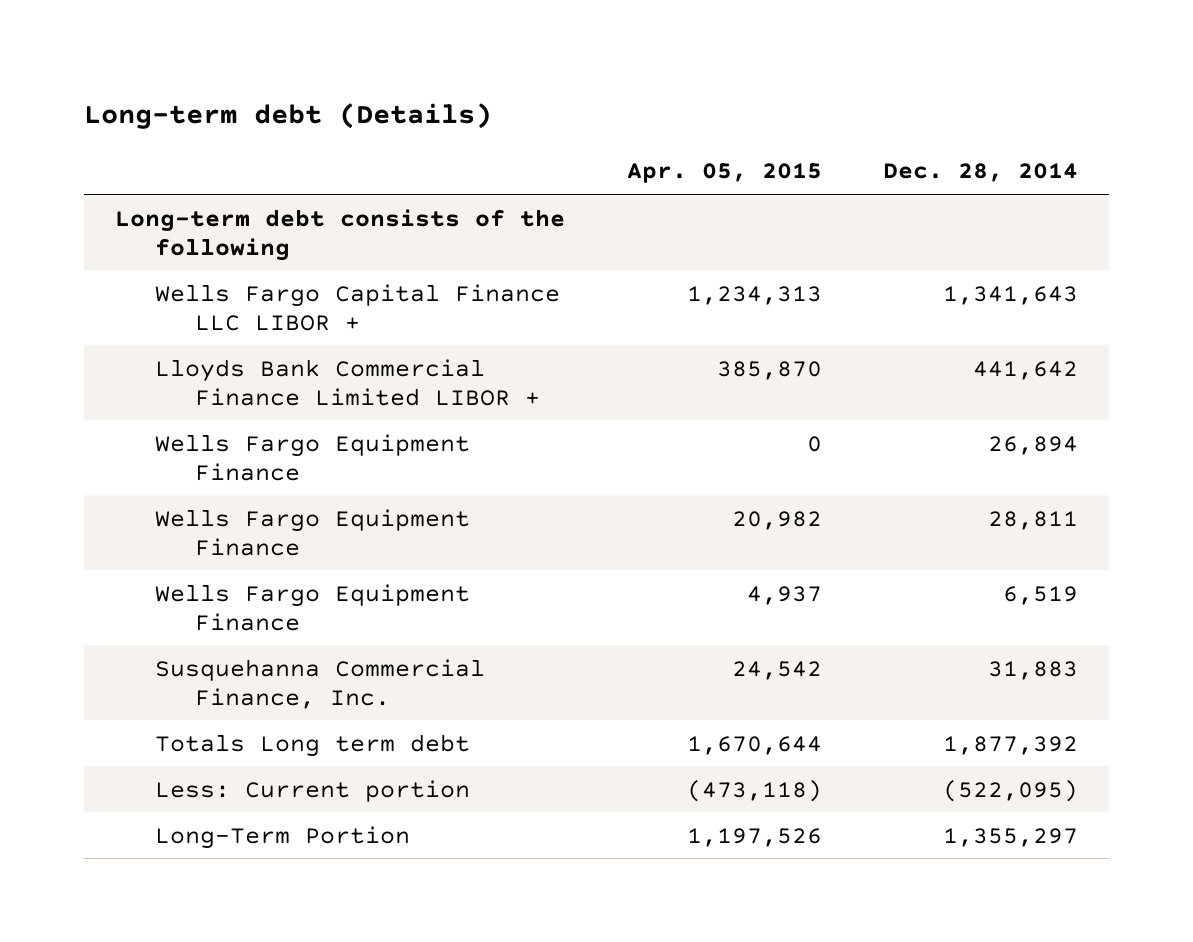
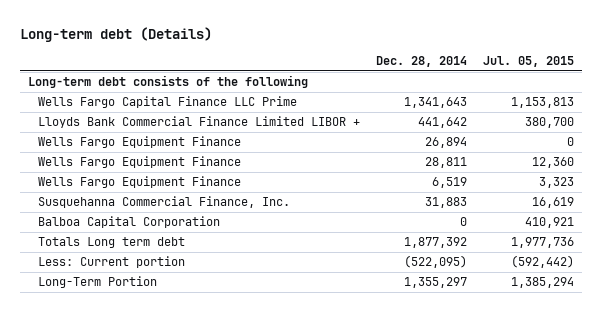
- | Apr. 05, 2015 | Dec. 28, 2014
+ | Dec. 28, 2014 | Jul. 05, 2015
- Wells Fargo Capital Finance LLC LIBOR + | 1,234,313 | 1,341,643
+ Wells Fargo Capital Finance LLC Prime | 1,341,643 | 1,153,813
+ Balboa Capital Corporation | 0 | 410,921

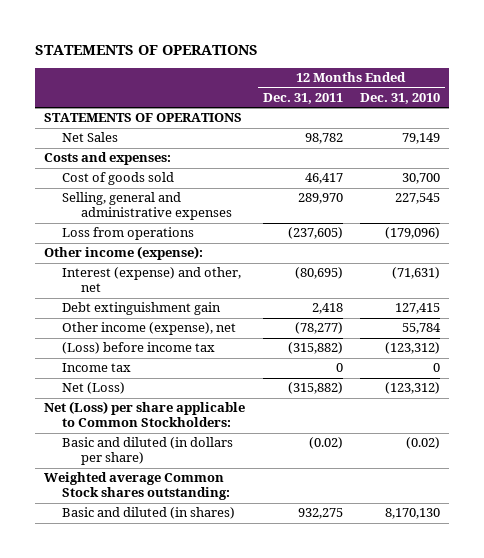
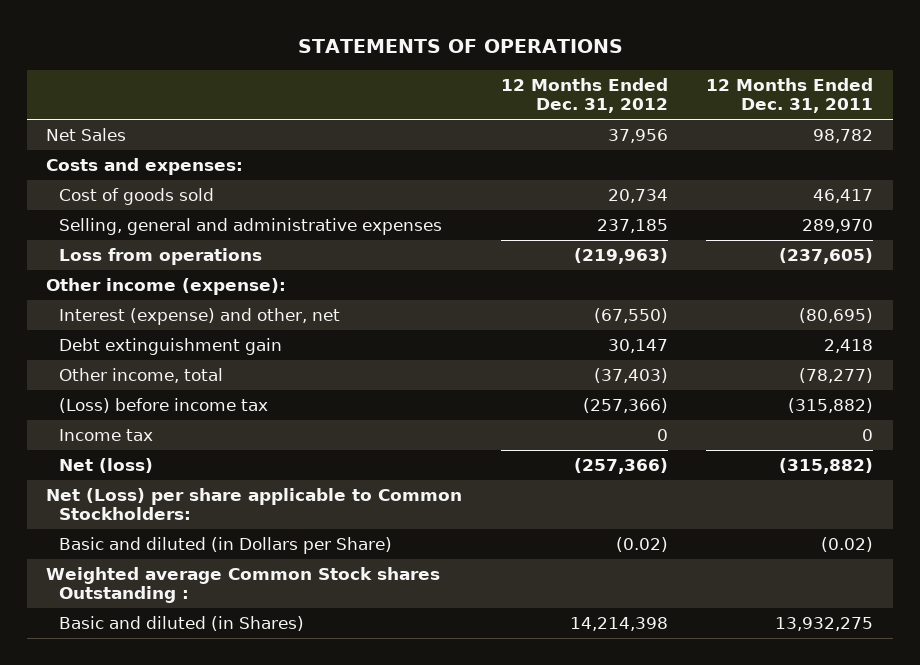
- | 12 Months Ended Dec. 31, 2011 | 12 Months Ended Dec. 31, 2010
+ | 12 Months Ended Dec. 31, 2012 | 12 Months Ended Dec. 31, 2011
- STATEMENTS OF OPERATIONS
- Other income (expense), net | (78,277) | 55,784
+ Other income, total | (37,403) | (78,277)
- Net (Loss) | (315,882) | (123,312)
+ Net (loss) | (257,366) | (315,882)
- Basic and diluted (in dollars per share) | (0.02) | (0.02)
- Weighted average Common Stock shares outstanding:
- Basic and diluted (in shares) | 932,275 | 8,170,130
+ Basic and diluted (in Dollars per Share) | (0.02) | (0.02)
+ Weighted average Common Stock shares Outstanding :
+ Basic and diluted (in Shares) | 14,214,398 | 13,932,275

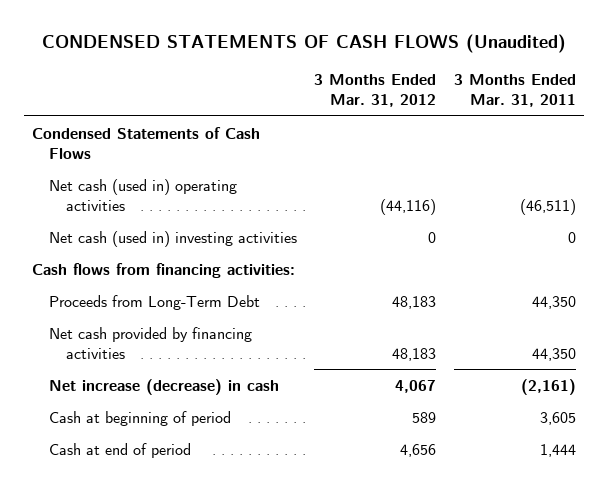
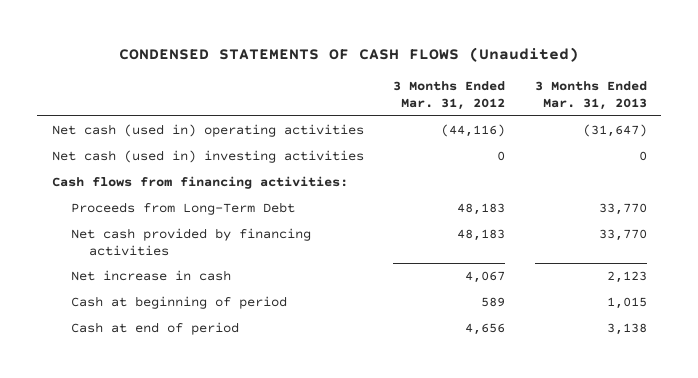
- | 3 Months Ended Mar. 31, 2012 | 3 Months Ended Mar. 31, 2011
+ | 3 Months Ended Mar. 31, 2012 | 3 Months Ended Mar. 31, 2013
- Condensed Statements of Cash Flows
- Net increase (decrease) in cash | 4,067 | (2,161)
+ Net increase in cash | 4,067 | 2,123

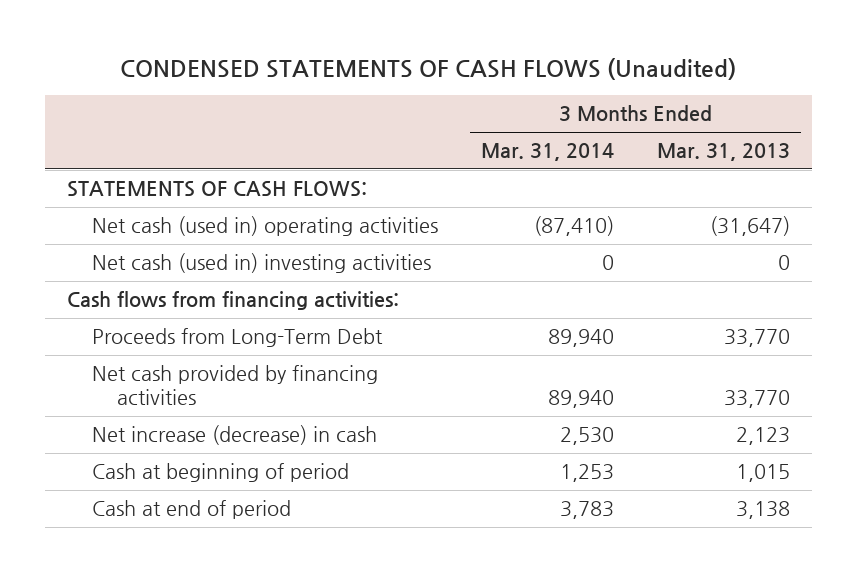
- | 3 Months Ended Mar. 31, 2012 | 3 Months Ended Mar. 31, 2013
+ | 3 Months Ended Mar. 31, 2014 | 3 Months Ended Mar. 31, 2013
+ STATEMENTS OF CASH FLOWS:
- Net increase in cash | 4,067 | 2,123
+ Net increase (decrease) in cash | 2,530 | 2,123

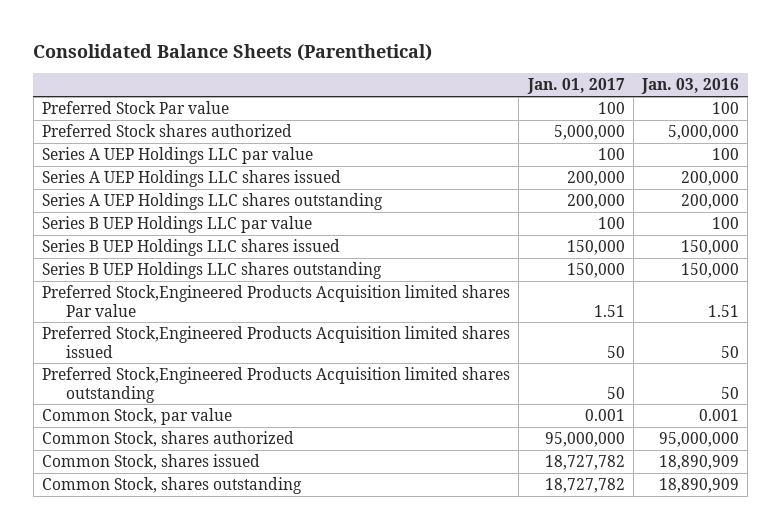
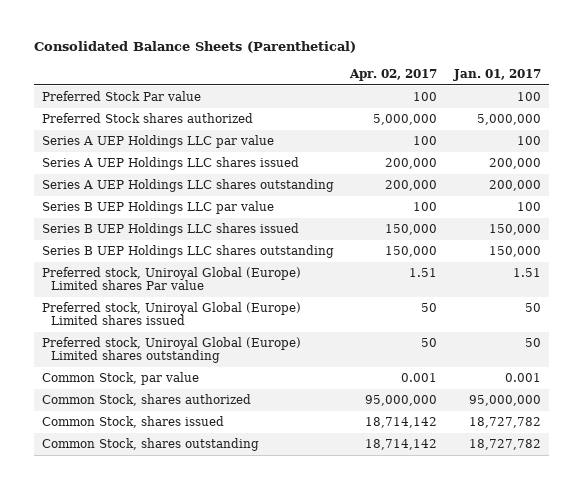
- | Jan. 01, 2017 | Jan. 03, 2016
+ | Apr. 02, 2017 | Jan. 01, 2017
- Preferred Stock,Engineered Products Acquisition limited shares Par value | 1.51 | 1.51
- Preferred Stock,Engineered Products Acquisition limited shares issued | 50 | 50
- Preferred Stock,Engineered Products Acquisition limited shares outstanding | 50 | 50
+ Preferred stock, Uniroyal Global (Europe) Limited shares Par value | 1.51 | 1.51
+ Preferred stock, Uniroyal Global (Europe) Limited shares issued | 50 | 50
+ Preferred stock, Uniroyal Global (Europe) Limited shares outstanding | 50 | 50

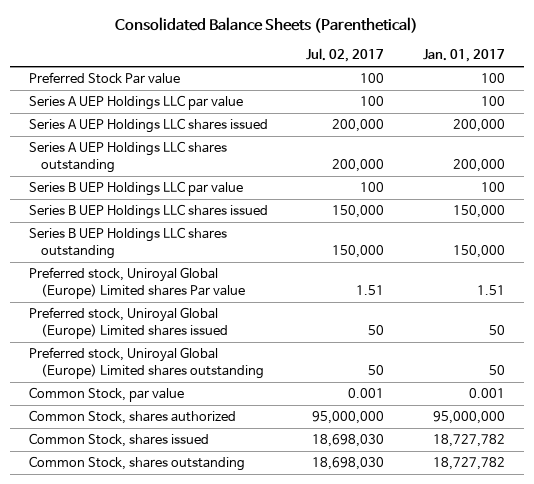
- | Apr. 02, 2017 | Jan. 01, 2017
+ | Jul. 02, 2017 | Jan. 01, 2017
- Preferred Stock shares authorized | 5,000,000 | 5,000,000

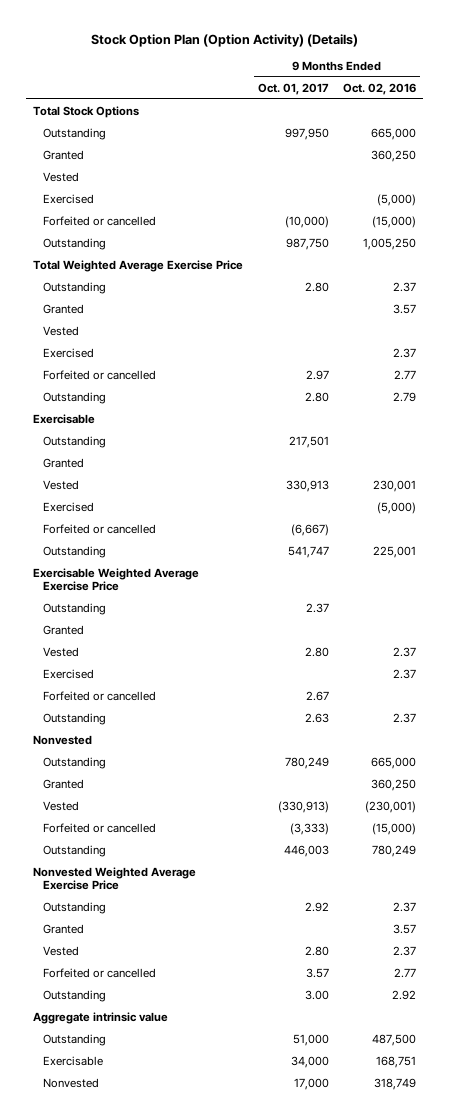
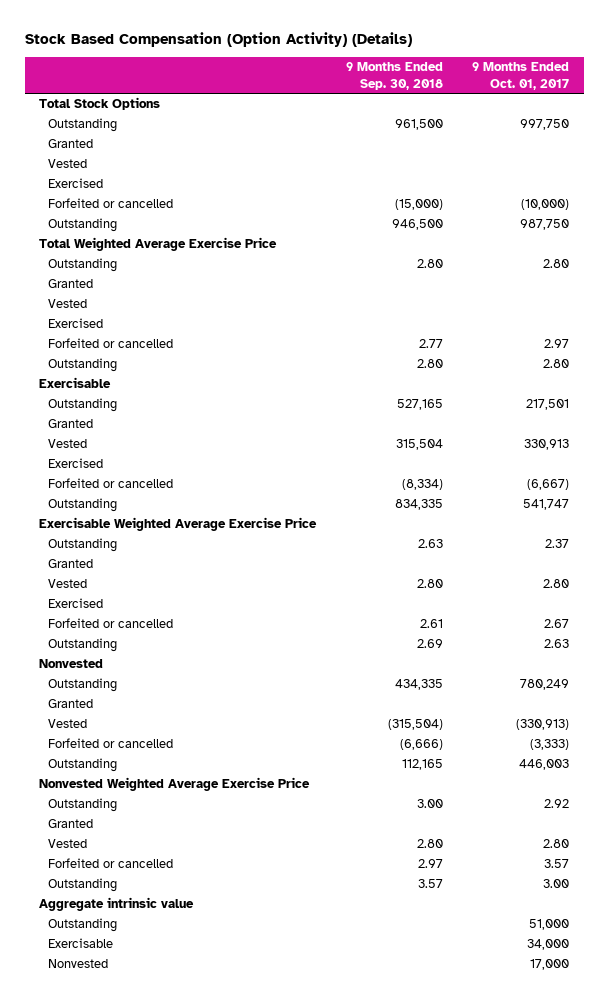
- Stock Option Plan (Option Activity) (Details)
+ Stock Based Compensation (Option Activity) (Details)
- | 9 Months Ended Oct. 01, 2017 | 9 Months Ended Oct. 02, 2016
+ | 9 Months Ended Sep. 30, 2018 | 9 Months Ended Oct. 01, 2017
- Outstanding | 997,950 | 665,000
+ Outstanding | 961,500 | 997,750

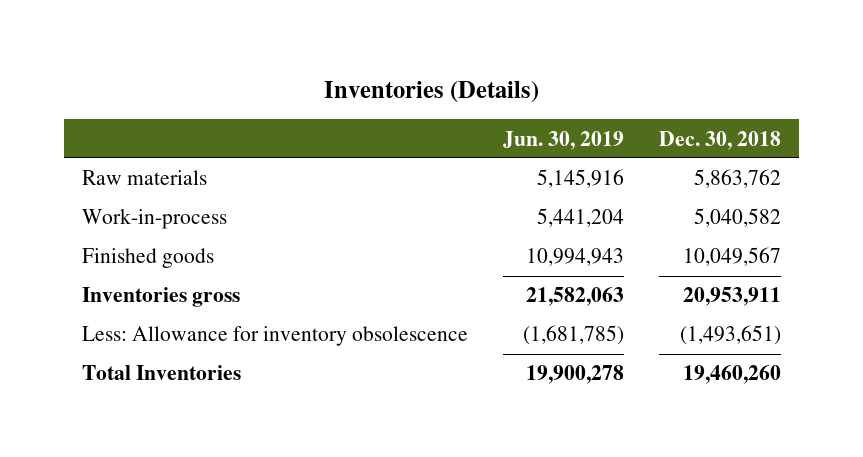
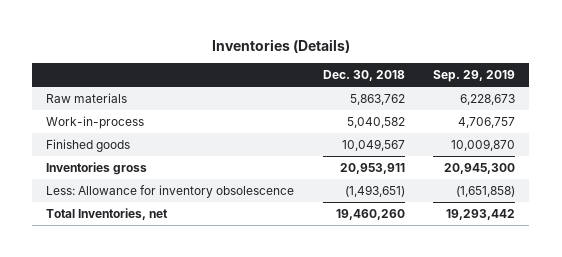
- | Jun. 30, 2019 | Dec. 30, 2018
+ | Dec. 30, 2018 | Sep. 29, 2019
- Total Inventories | 19,900,278 | 19,460,260
+ Total Inventories, net | 19,460,260 | 19,293,442

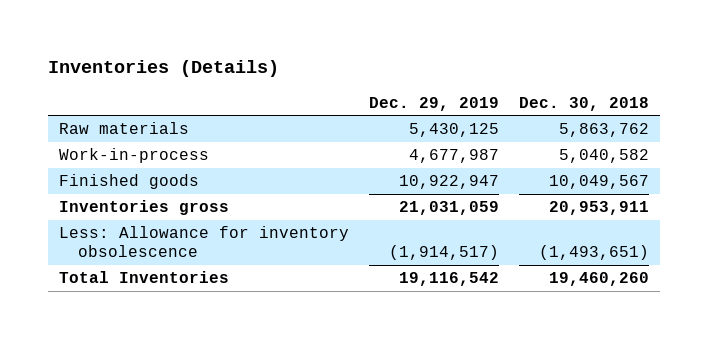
- | Dec. 30, 2018 | Sep. 29, 2019
+ | Dec. 29, 2019 | Dec. 30, 2018
- Total Inventories, net | 19,460,260 | 19,293,442
+ Total Inventories | 19,116,542 | 19,460,260

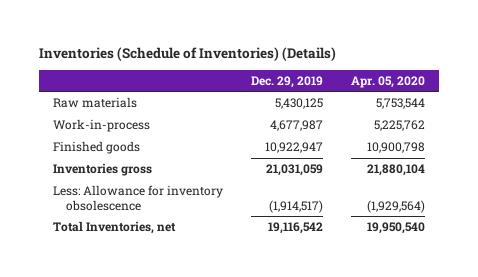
- Inventories (Details)
+ Inventories (Schedule of Inventories) (Details)
- | Dec. 29, 2019 | Dec. 30, 2018
+ | Dec. 29, 2019 | Apr. 05, 2020
- Total Inventories | 19,116,542 | 19,460,260
+ Total Inventories, net | 19,116,542 | 19,950,540

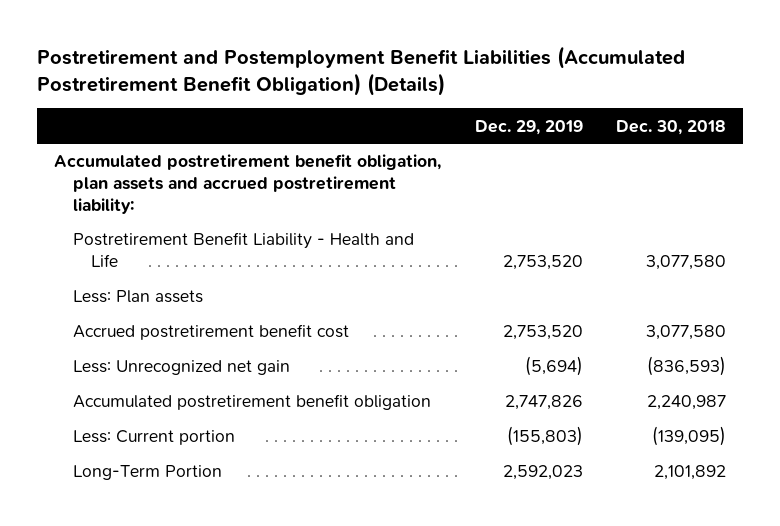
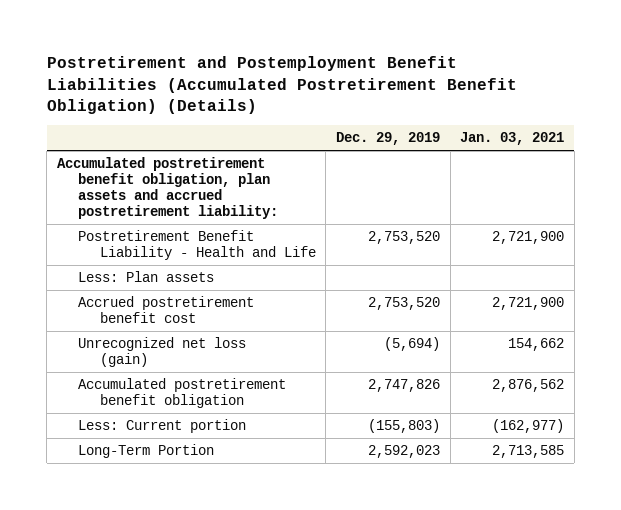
- | Dec. 29, 2019 | Dec. 30, 2018
+ | Dec. 29, 2019 | Jan. 03, 2021
- Less: Unrecognized net gain | (5,694) | (836,593)
+ Unrecognized net loss (gain) | (5,694) | 154,662

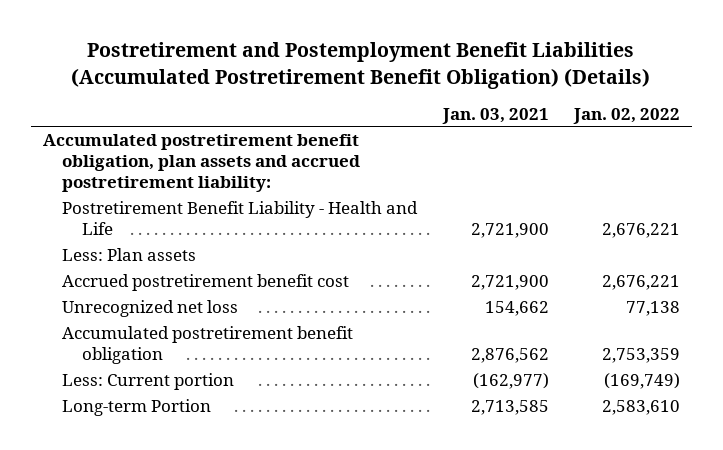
- | Dec. 29, 2019 | Jan. 03, 2021
+ | Jan. 03, 2021 | Jan. 02, 2022
- Unrecognized net loss (gain) | (5,694) | 154,662
+ Unrecognized net loss | 154,662 | 77,138
- Long-Term Portion | 2,592,023 | 2,713,585
+ Long-term Portion | 2,713,585 | 2,583,610

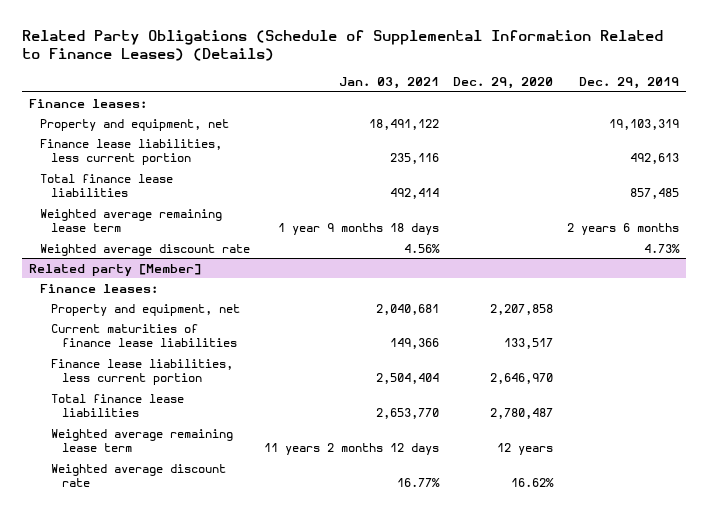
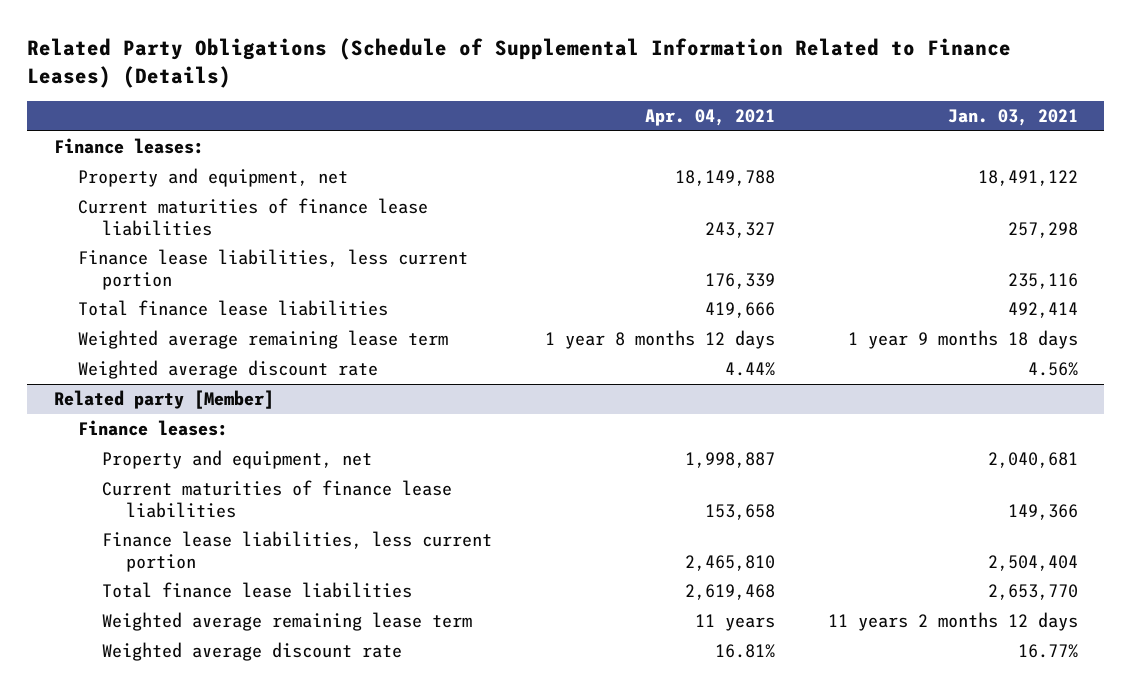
- | Jan. 03, 2021 | Dec. 29, 2020 | Dec. 29, 2019
+ | Apr. 04, 2021 | Jan. 03, 2021
+ Current maturities of finance lease liabilities | 243,327 | 257,298

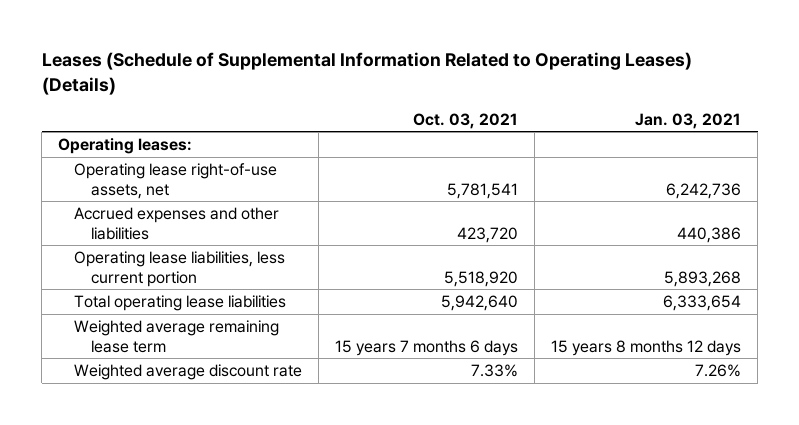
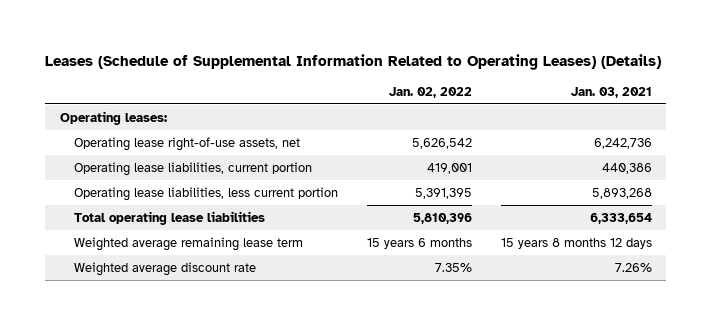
- | Oct. 03, 2021 | Jan. 03, 2021
+ | Jan. 02, 2022 | Jan. 03, 2021
- Accrued expenses and other liabilities | 423,720 | 440,386
+ Operating lease liabilities, current portion | 419,001 | 440,386

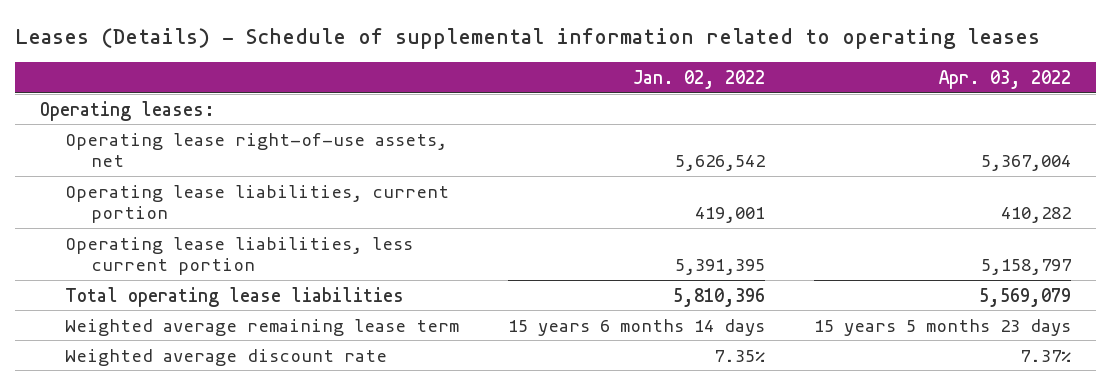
- Leases (Schedule of Supplemental Information Related to Operating Leases) (Details)
+ Leases (Details) - Schedule of supplemental information related to operating leases
- | Jan. 02, 2022 | Jan. 03, 2021
+ | Jan. 02, 2022 | Apr. 03, 2022
- Weighted average remaining lease term | 15 years 6 months | 15 years 8 months 12 days
+ Weighted average remaining lease term | 15 years 6 months 14 days | 15 years 5 months 23 days

